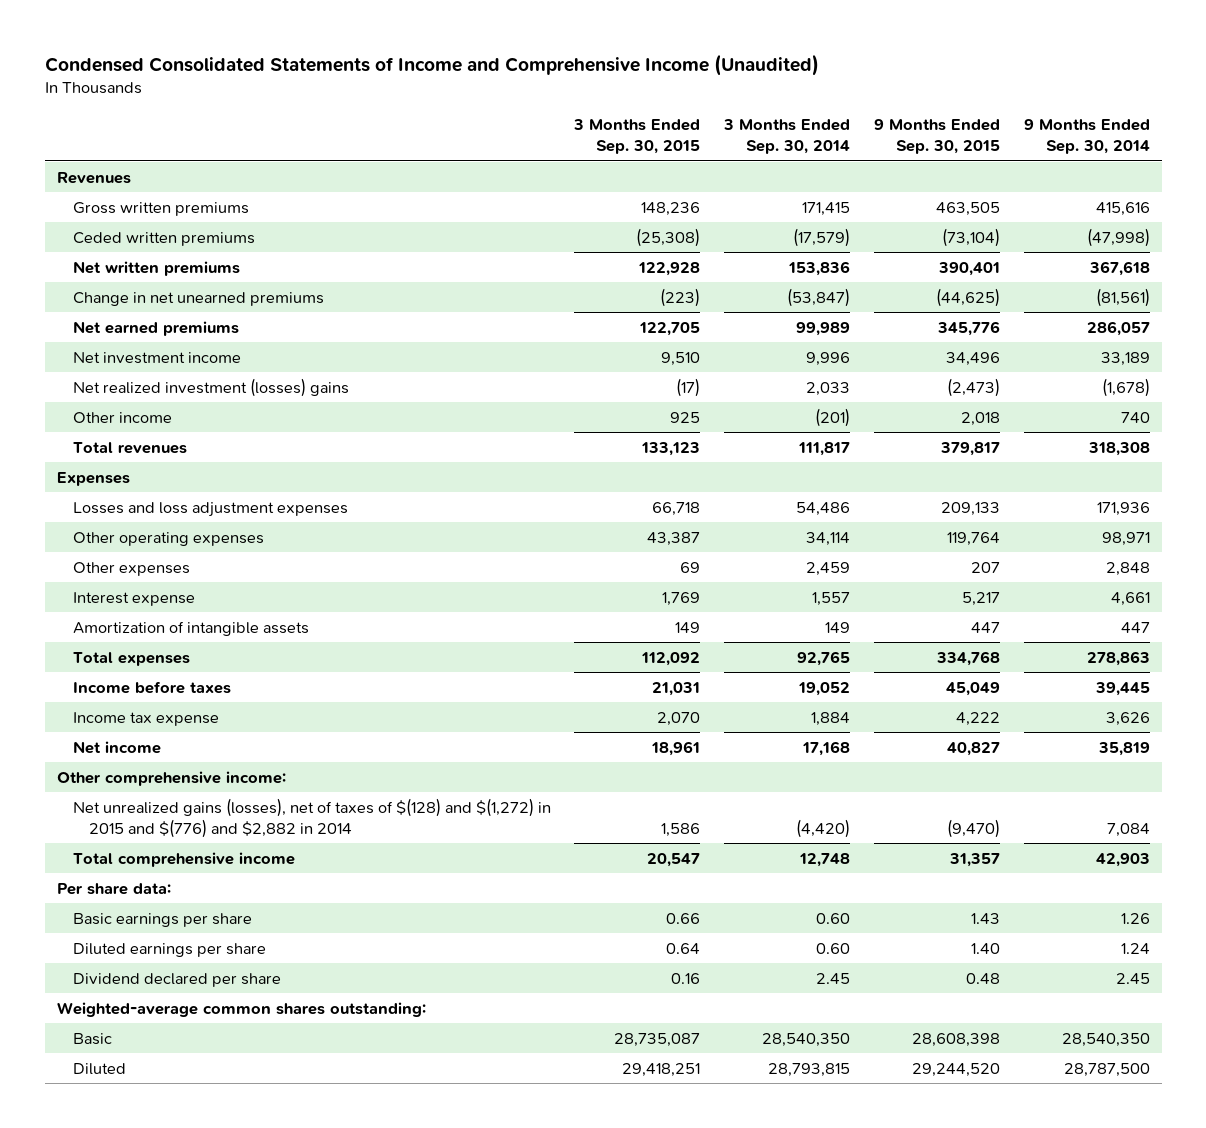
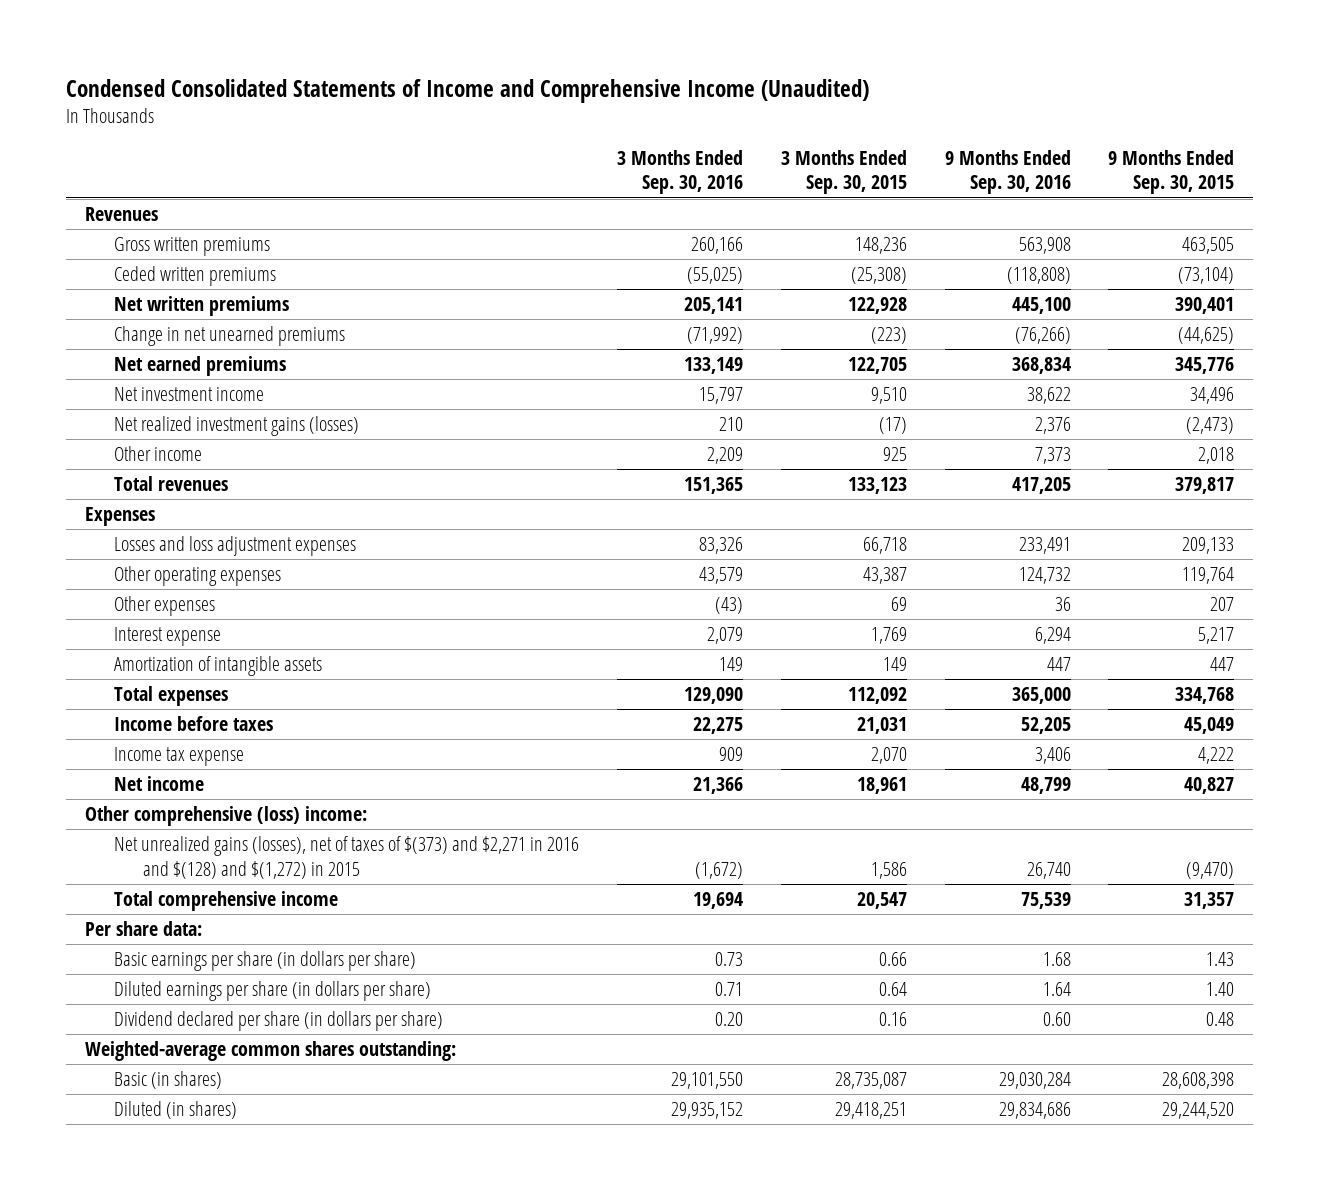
- | 3 Months Ended Sep. 30, 2015 | 3 Months Ended Sep. 30, 2014 | 9 Months Ended Sep. 30, 2015 | 9 Months Ended Sep. 30, 2014
+ | 3 Months Ended Sep. 30, 2016 | 3 Months Ended Sep. 30, 2015 | 9 Months Ended Sep. 30, 2016 | 9 Months Ended Sep. 30, 2015
- Net realized investment (losses) gains | (17) | 2,033 | (2,473) | (1,678)
+ Net realized investment gains (losses) | 210 | (17) | 2,376 | (2,473)
- Other comprehensive income:
- Net unrealized gains (losses), net of taxes of $(128) and $(1,272) in 2015 and $(776) and $2,882 in 2014 | 1,586 | (4,420) | (9,470) | 7,084
+ Other comprehensive (loss) income:
+ Net unrealized gains (losses), net of taxes of $(373) and $2,271 in 2016 and $(128) and $(1,272) in 2015 | (1,672) | 1,586 | 26,740 | (9,470)
- Basic earnings per share | 0.66 | 0.60 | 1.43 | 1.26
- Diluted earnings per share | 0.64 | 0.60 | 1.40 | 1.24
- Dividend declared per share | 0.16 | 2.45 | 0.48 | 2.45
+ Basic earnings per share (in dollars per share) | 0.73 | 0.66 | 1.68 | 1.43
+ Diluted earnings per share (in dollars per share) | 0.71 | 0.64 | 1.64 | 1.40
+ Dividend declared per share (in dollars per share) | 0.20 | 0.16 | 0.60 | 0.48
- Basic | 28,735,087 | 28,540,350 | 28,608,398 | 28,540,350
- Diluted | 29,418,251 | 28,793,815 | 29,244,520 | 28,787,500
+ Basic (in shares) | 29,101,550 | 28,735,087 | 29,030,284 | 28,608,398
+ Diluted (in shares) | 29,935,152 | 29,418,251 | 29,834,686 | 29,244,520

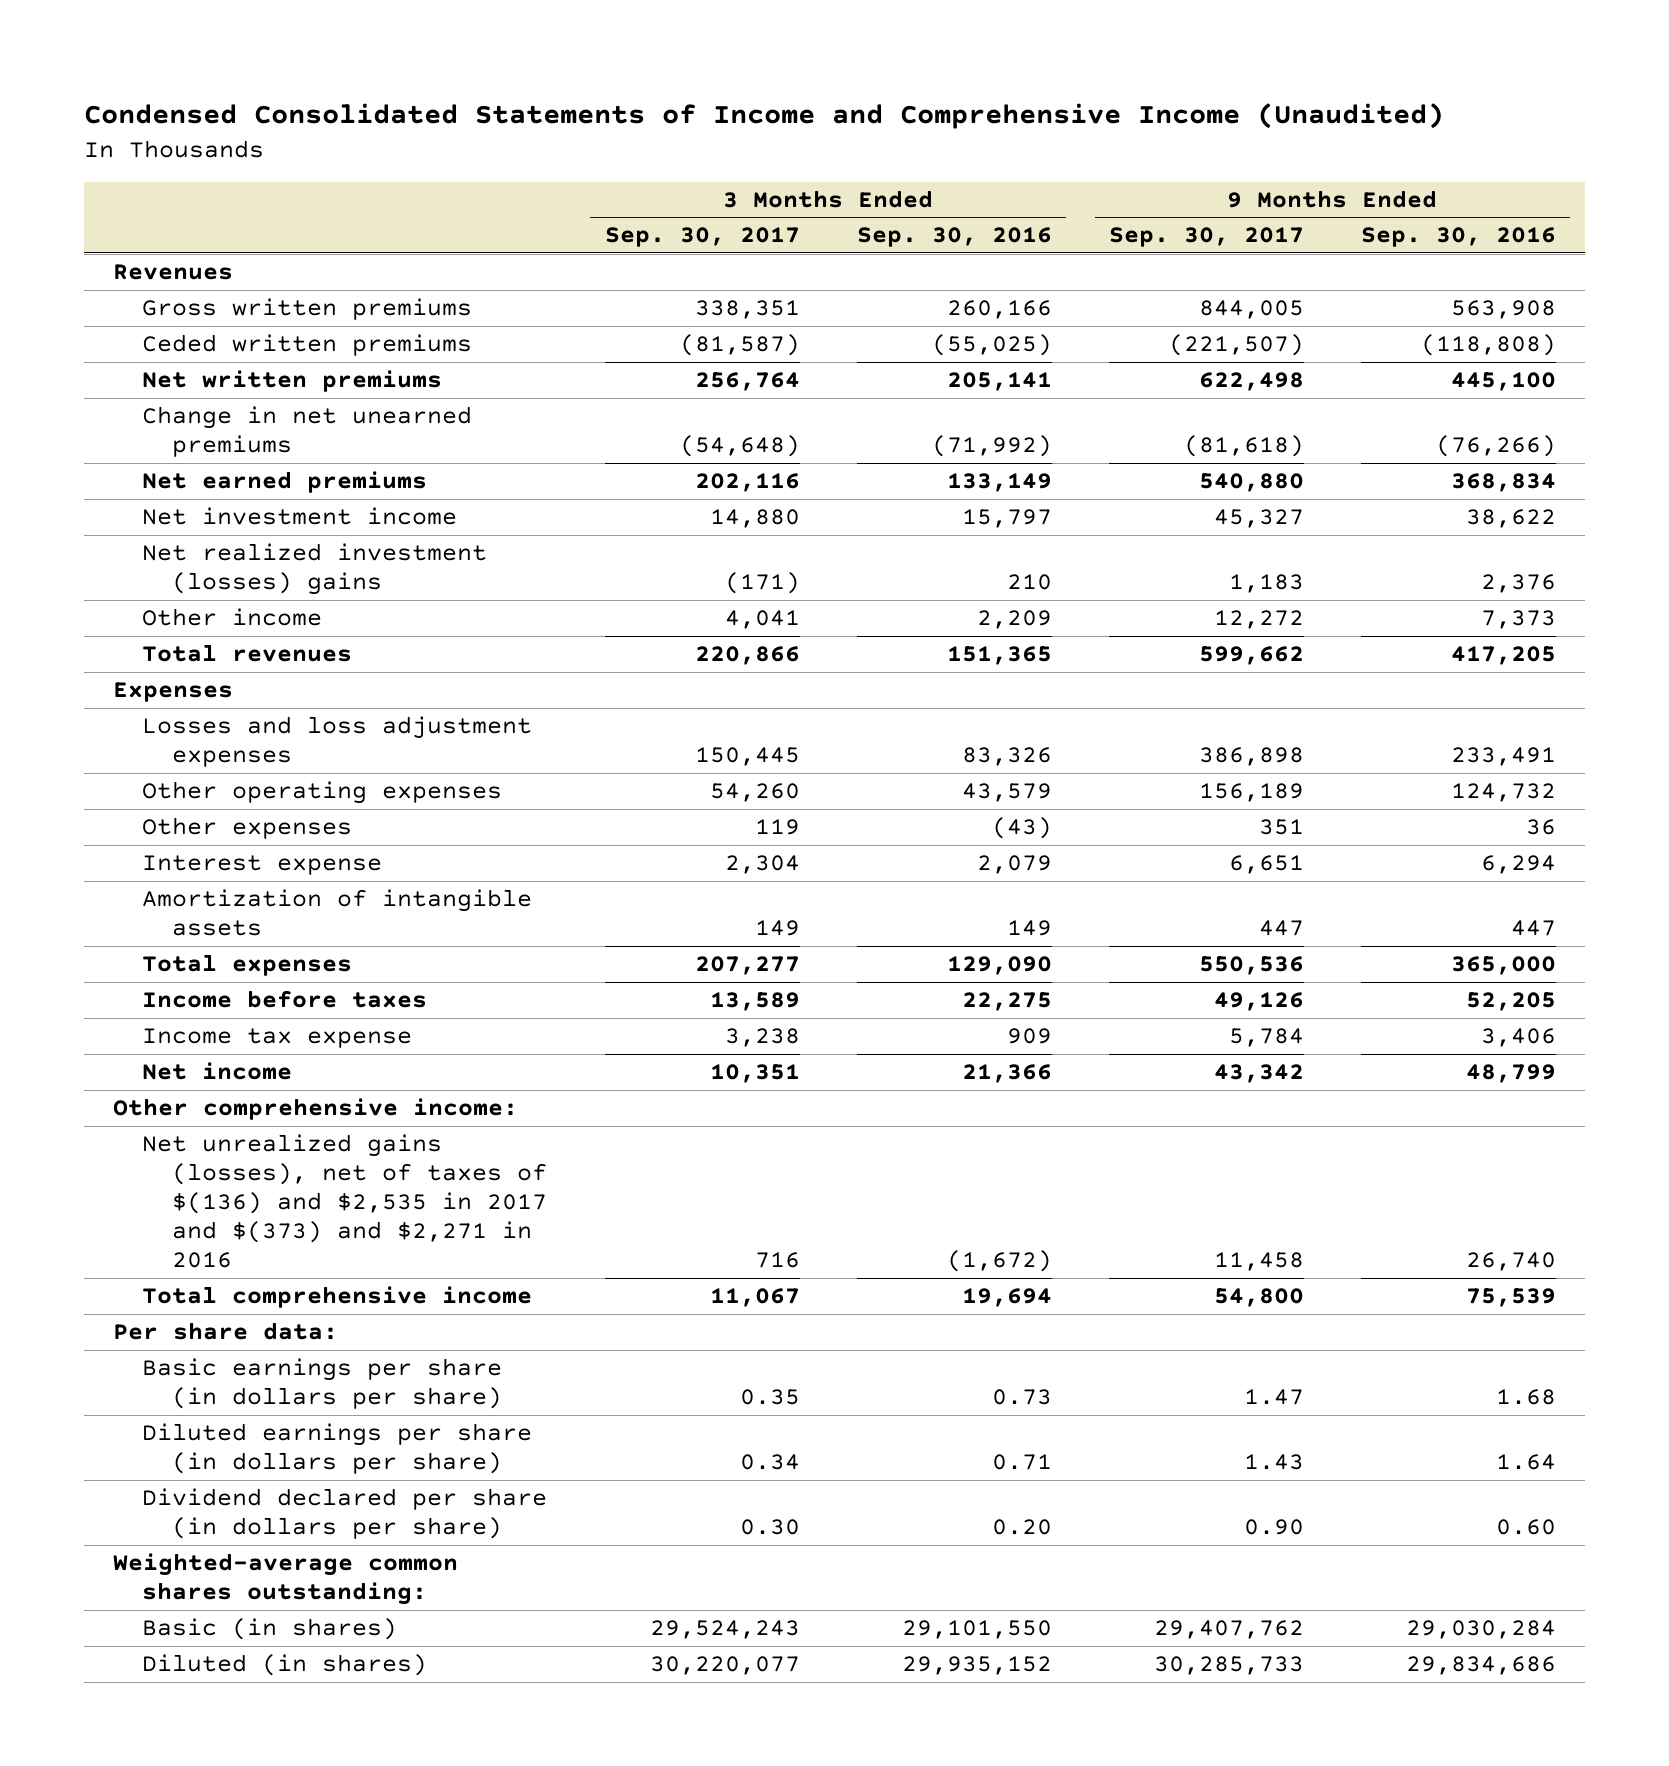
- | 3 Months Ended Sep. 30, 2016 | 3 Months Ended Sep. 30, 2015 | 9 Months Ended Sep. 30, 2016 | 9 Months Ended Sep. 30, 2015
+ | 3 Months Ended Sep. 30, 2017 | 3 Months Ended Sep. 30, 2016 | 9 Months Ended Sep. 30, 2017 | 9 Months Ended Sep. 30, 2016
- Net realized investment gains (losses) | 210 | (17) | 2,376 | (2,473)
+ Net realized investment (losses) gains | (171) | 210 | 1,183 | 2,376
- Other comprehensive (loss) income:
- Net unrealized gains (losses), net of taxes of $(373) and $2,271 in 2016 and $(128) and $(1,272) in 2015 | (1,672) | 1,586 | 26,740 | (9,470)
+ Other comprehensive income:
+ Net unrealized gains (losses), net of taxes of $(136) and $2,535 in 2017 and $(373) and $2,271 in 2016 | 716 | (1,672) | 11,458 | 26,740

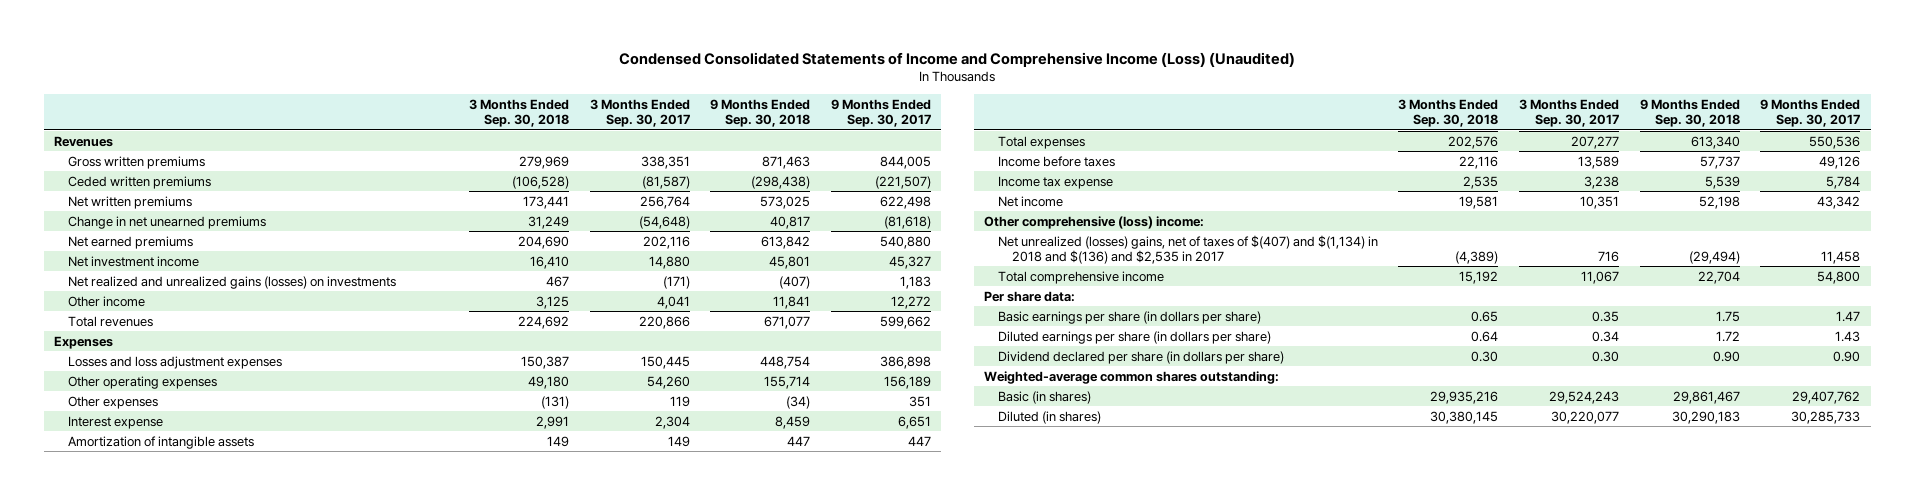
- Condensed Consolidated Statements of Income and Comprehensive Income (Unaudited)
+ Condensed Consolidated Statements of Income and Comprehensive Income (Loss) (Unaudited)
- | 3 Months Ended Sep. 30, 2017 | 3 Months Ended Sep. 30, 2016 | 9 Months Ended Sep. 30, 2017 | 9 Months Ended Sep. 30, 2016
+ | 3 Months Ended Sep. 30, 2018 | 3 Months Ended Sep. 30, 2017 | 9 Months Ended Sep. 30, 2018 | 9 Months Ended Sep. 30, 2017
- Net realized investment (losses) gains | (171) | 210 | 1,183 | 2,376
+ Net realized and unrealized gains (losses) on investments | 467 | (171) | (407) | 1,183
- Other comprehensive income:
- Net unrealized gains (losses), net of taxes of $(136) and $2,535 in 2017 and $(373) and $2,271 in 2016 | 716 | (1,672) | 11,458 | 26,740
+ Other comprehensive (loss) income:
+ Net unrealized (losses) gains, net of taxes of $(407) and $(1,134) in 2018 and $(136) and $2,535 in 2017 | (4,389) | 716 | (29,494) | 11,458

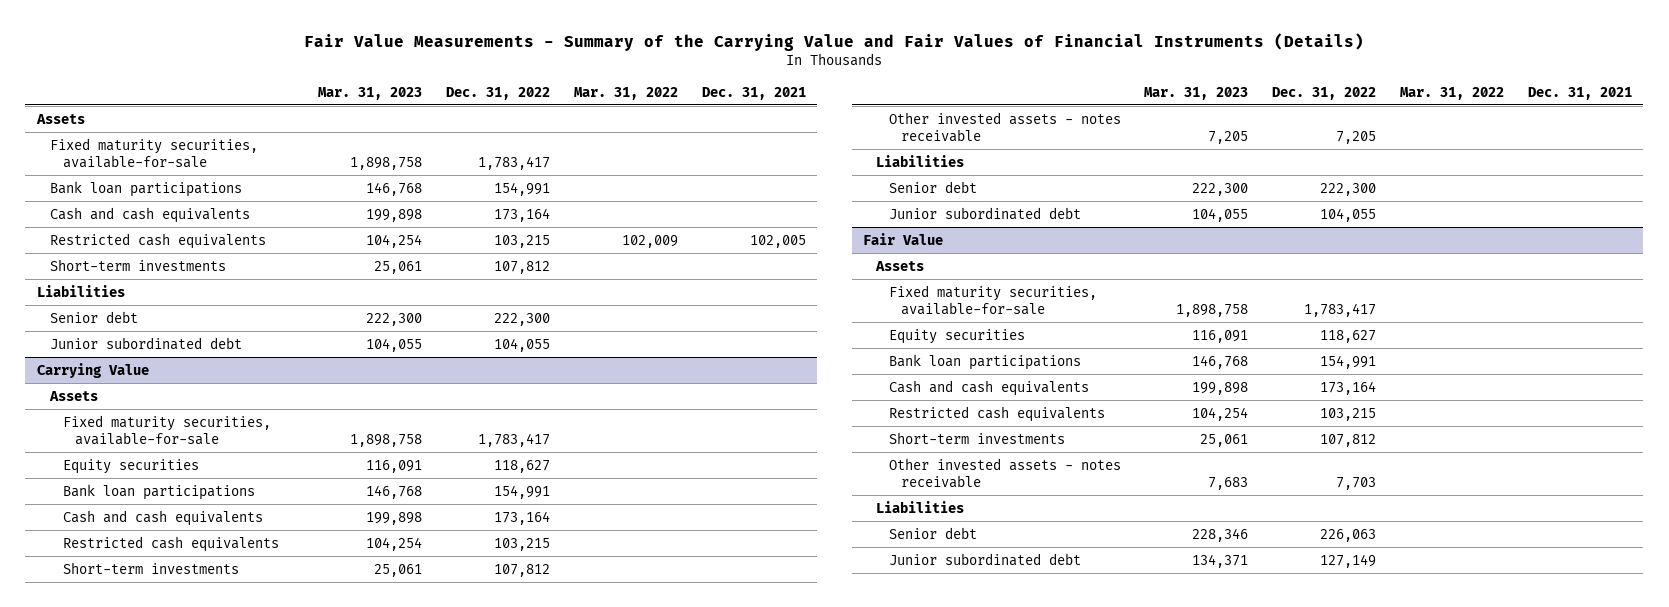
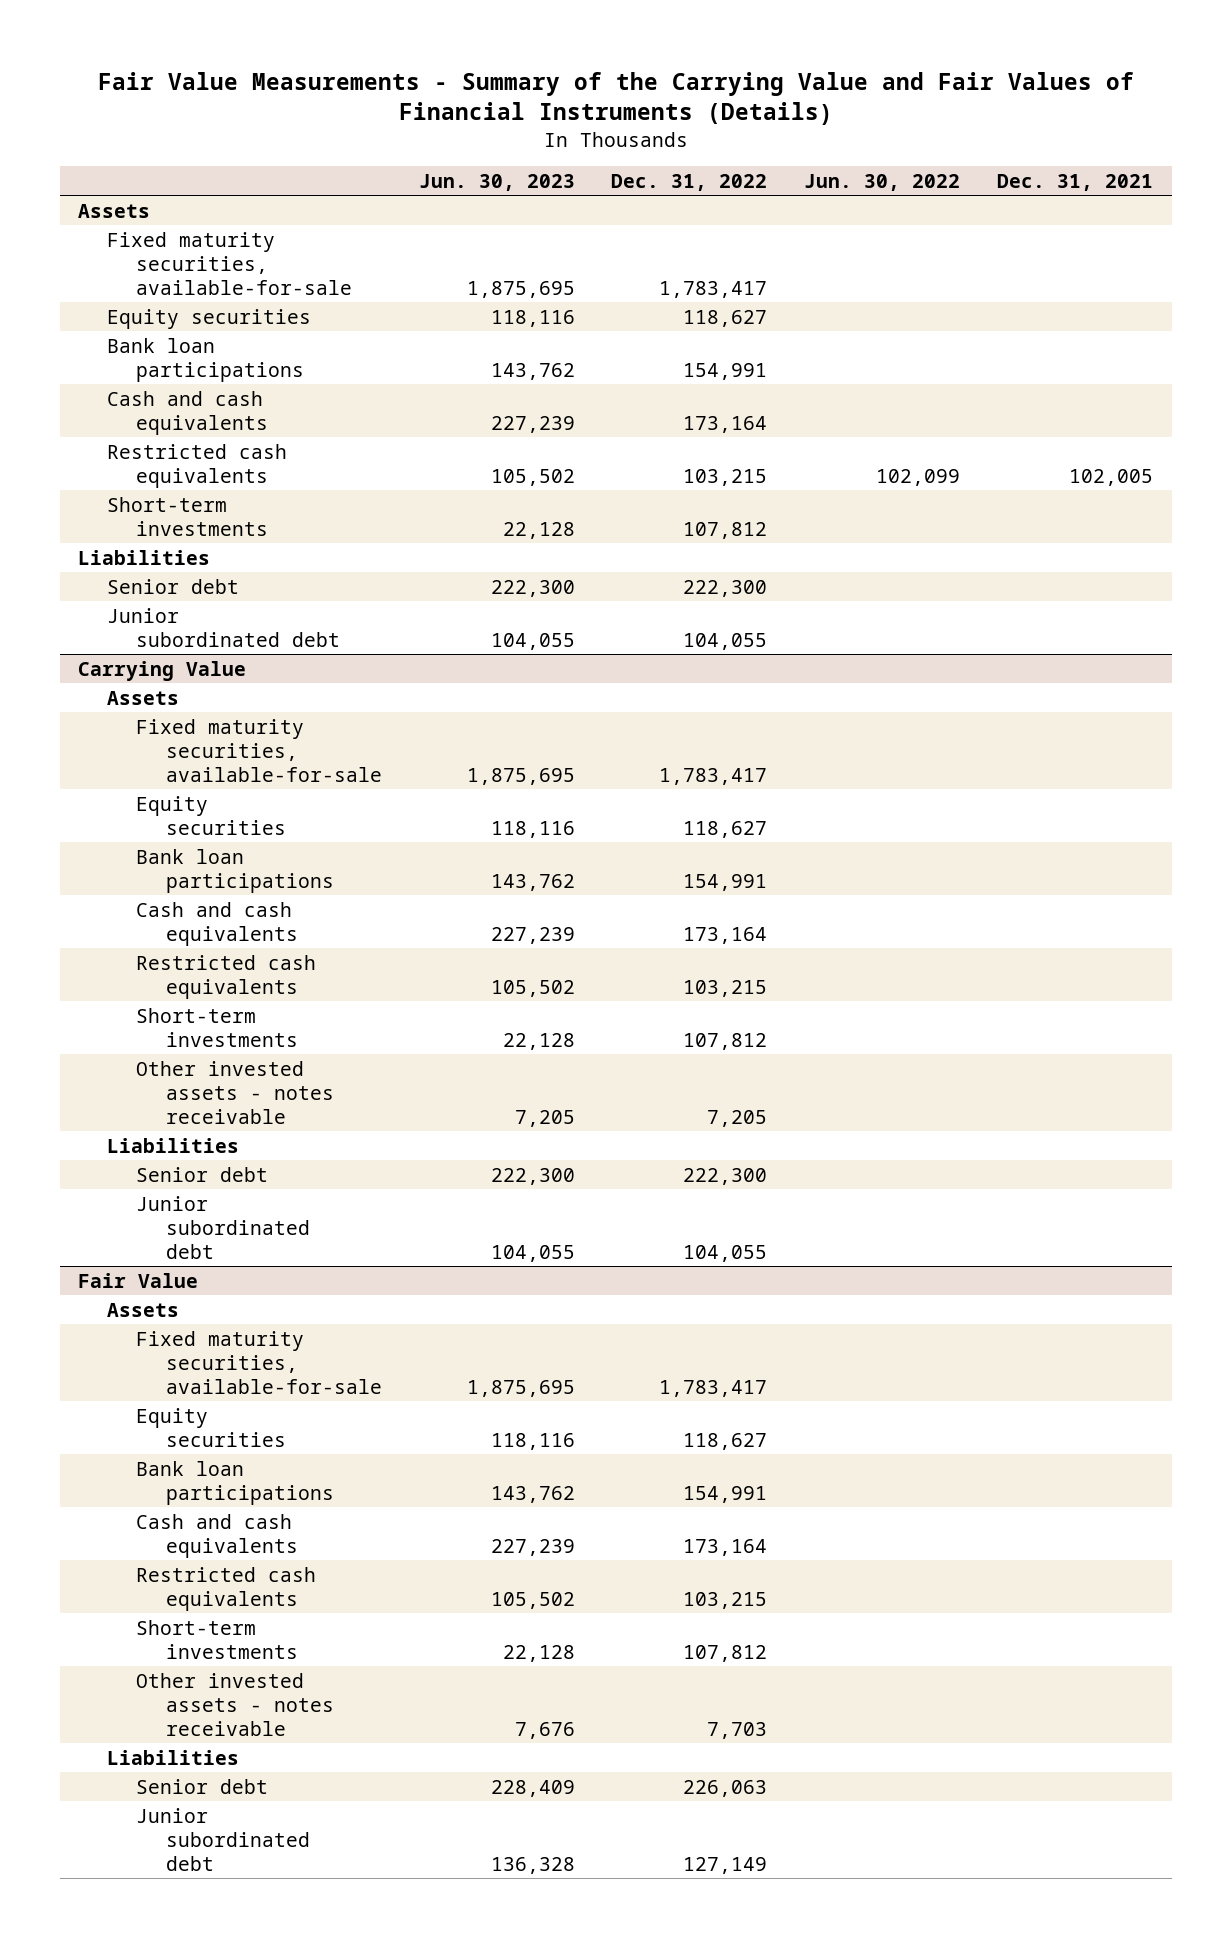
- | Mar. 31, 2023 | Dec. 31, 2022 | Mar. 31, 2022 | Dec. 31, 2021
+ | Jun. 30, 2023 | Dec. 31, 2022 | Jun. 30, 2022 | Dec. 31, 2021
+ Equity securities | 118,116 | 118,627 | |

